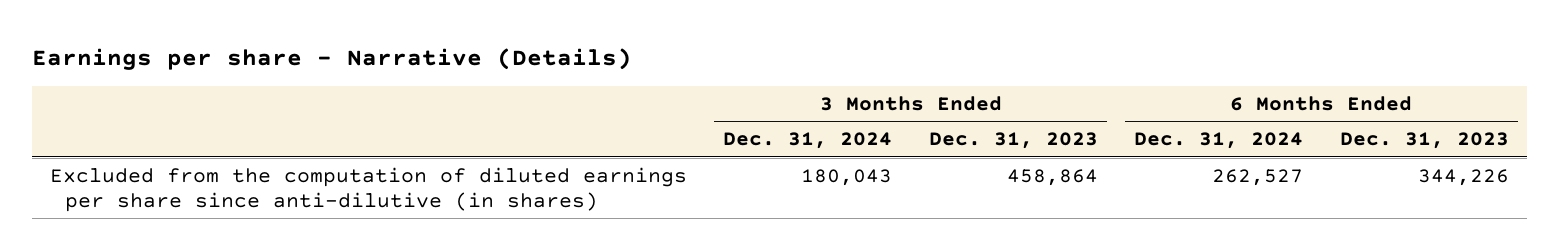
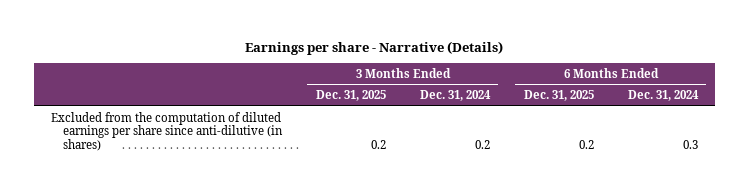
- | 3 Months Ended Dec. 31, 2024 | 3 Months Ended Dec. 31, 2023 | 6 Months Ended Dec. 31, 2024 | 6 Months Ended Dec. 31, 2023
+ | 3 Months Ended Dec. 31, 2025 | 3 Months Ended Dec. 31, 2024 | 6 Months Ended Dec. 31, 2025 | 6 Months Ended Dec. 31, 2024
- Excluded from the computation of diluted earnings per share since anti-dilutive (in shares) | 180,043 | 458,864 | 262,527 | 344,226
+ Excluded from the computation of diluted earnings per share since anti-dilutive (in shares) | 0.2 | 0.2 | 0.2 | 0.3

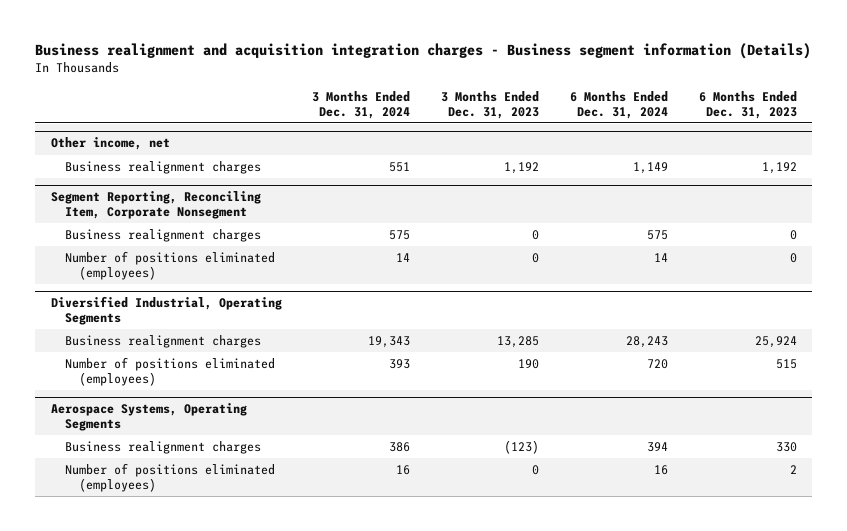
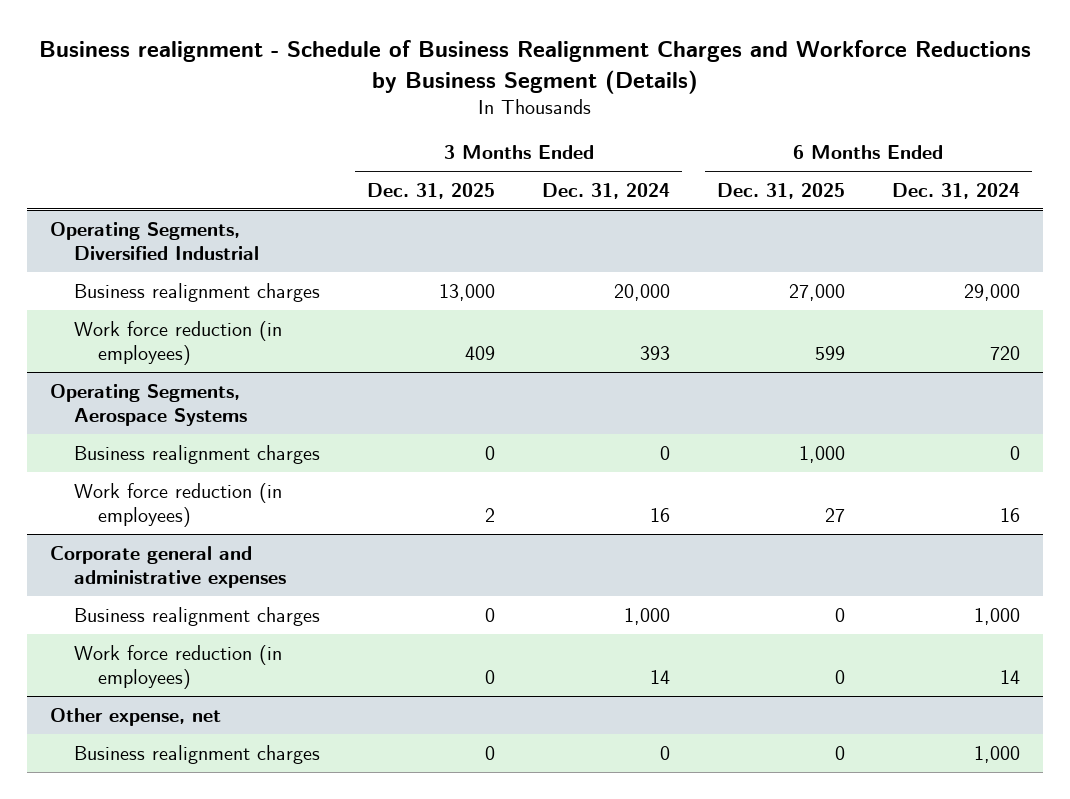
- Business realignment and acquisition integration charges - Business segment information (Details)
+ Business realignment - Schedule of Business Realignment Charges and Workforce Reductions by Business Segment (Details)
- | 3 Months Ended Dec. 31, 2024 | 3 Months Ended Dec. 31, 2023 | 6 Months Ended Dec. 31, 2024 | 6 Months Ended Dec. 31, 2023
+ | 3 Months Ended Dec. 31, 2025 | 3 Months Ended Dec. 31, 2024 | 6 Months Ended Dec. 31, 2025 | 6 Months Ended Dec. 31, 2024
- Other income, net
- Business realignment charges | 551 | 1,192 | 1,149 | 1,192
- Segment Reporting, Reconciling Item, Corporate Nonsegment
- Business realignment charges | 575 | 0 | 575 | 0
- Number of positions eliminated (employees) | 14 | 0 | 14 | 0
- Diversified Industrial, Operating Segments
- Business realignment charges | 19,343 | 13,285 | 28,243 | 25,924
- Number of positions eliminated (employees) | 393 | 190 | 720 | 515
- Aerospace Systems, Operating Segments
- Business realignment charges | 386 | (123) | 394 | 330
- Number of positions eliminated (employees) | 16 | 0 | 16 | 2
+ Operating Segments, Diversified Industrial
+ Business realignment charges | 13,000 | 20,000 | 27,000 | 29,000
+ Work force reduction (in employees) | 409 | 393 | 599 | 720
+ Operating Segments, Aerospace Systems
+ Business realignment charges | 0 | 0 | 1,000 | 0
+ Work force reduction (in employees) | 2 | 16 | 27 | 16
+ Corporate general and administrative expenses
+ Business realignment charges | 0 | 1,000 | 0 | 1,000
+ Work force reduction (in employees) | 0 | 14 | 0 | 14
+ Other expense, net
+ Business realignment charges | 0 | 0 | 0 | 1,000

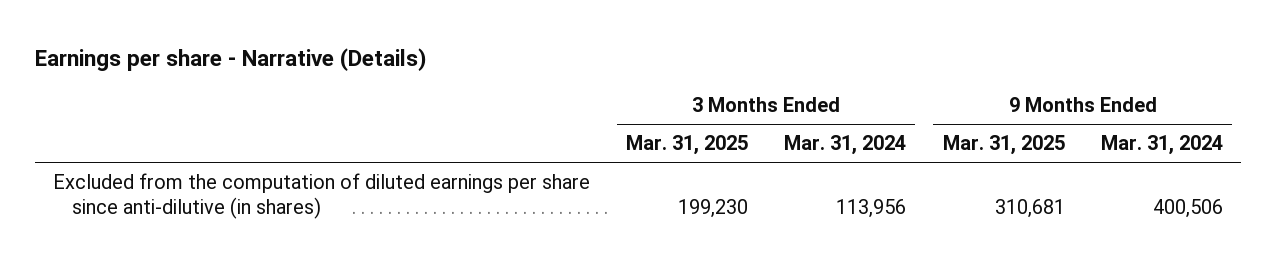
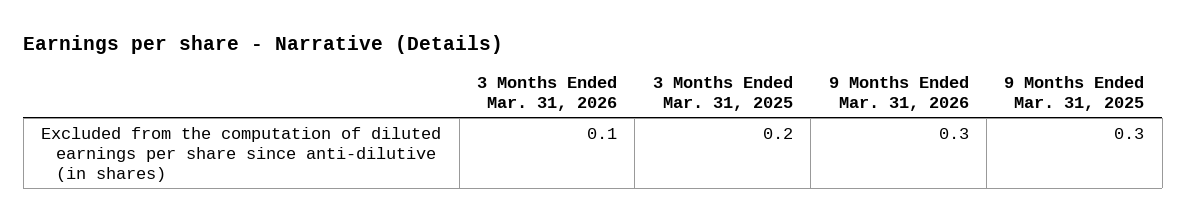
- | 3 Months Ended Mar. 31, 2025 | 3 Months Ended Mar. 31, 2024 | 9 Months Ended Mar. 31, 2025 | 9 Months Ended Mar. 31, 2024
+ | 3 Months Ended Mar. 31, 2026 | 3 Months Ended Mar. 31, 2025 | 9 Months Ended Mar. 31, 2026 | 9 Months Ended Mar. 31, 2025
- Excluded from the computation of diluted earnings per share since anti-dilutive (in shares) | 199,230 | 113,956 | 310,681 | 400,506
+ Excluded from the computation of diluted earnings per share since anti-dilutive (in shares) | 0.1 | 0.2 | 0.3 | 0.3

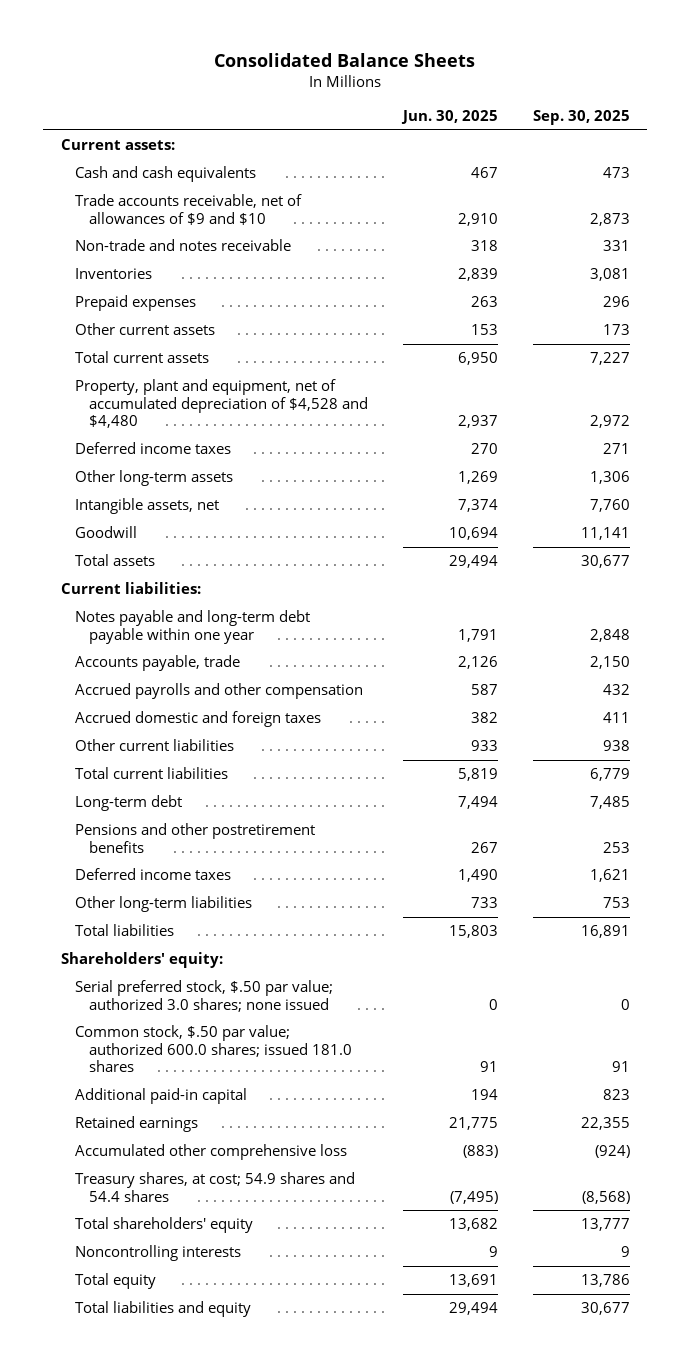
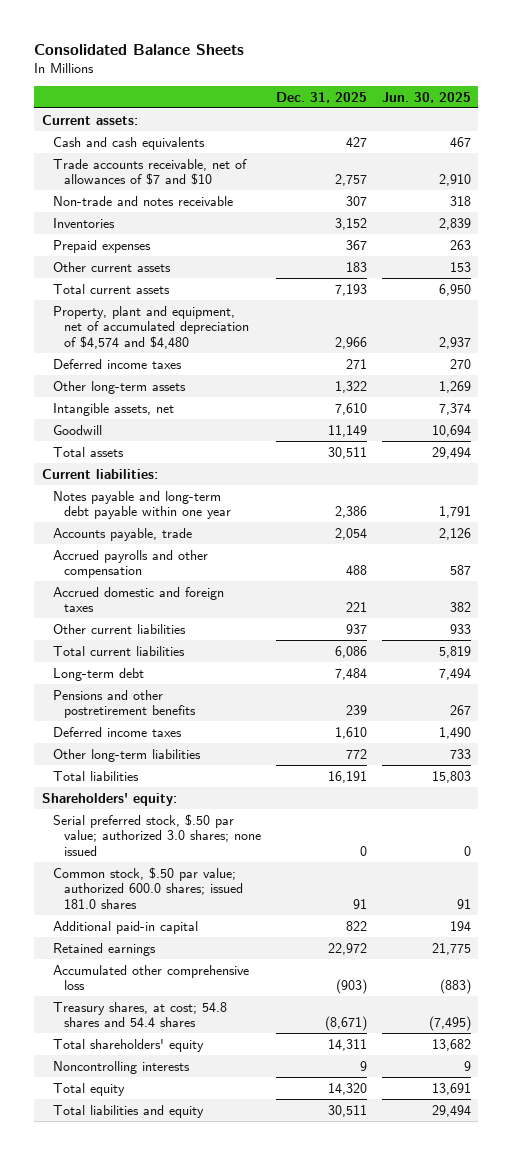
- | Jun. 30, 2025 | Sep. 30, 2025
+ | Dec. 31, 2025 | Jun. 30, 2025
- Trade accounts receivable, net of allowances of $9 and $10 | 2,910 | 2,873
+ Trade accounts receivable, net of allowances of $7 and $10 | 2,757 | 2,910
- Property, plant and equipment, net of accumulated depreciation of $4,528 and $4,480 | 2,937 | 2,972
+ Property, plant and equipment, net of accumulated depreciation of $4,574 and $4,480 | 2,966 | 2,937
- Treasury shares, at cost; 54.9 shares and 54.4 shares | (7,495) | (8,568)
+ Treasury shares, at cost; 54.8 shares and 54.4 shares | (8,671) | (7,495)

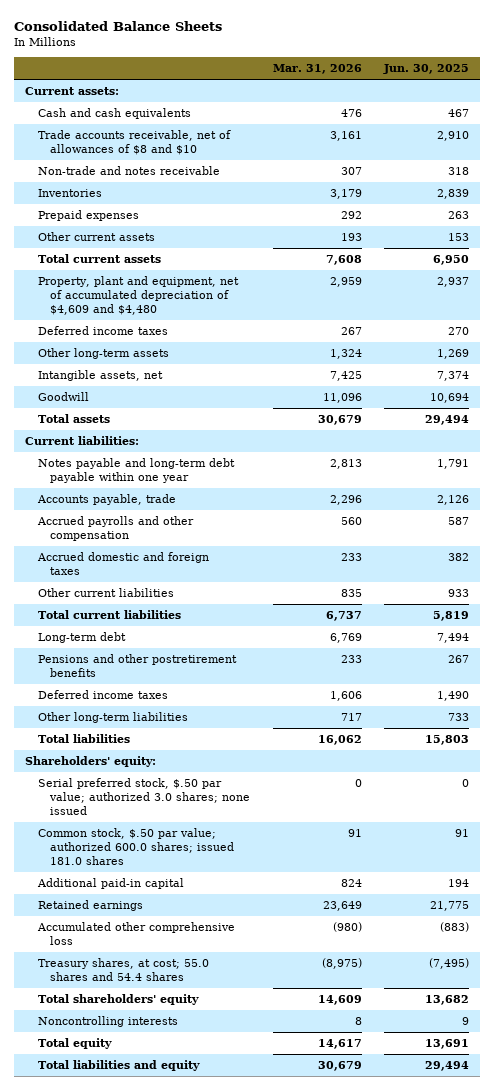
- | Dec. 31, 2025 | Jun. 30, 2025
+ | Mar. 31, 2026 | Jun. 30, 2025
- Trade accounts receivable, net of allowances of $7 and $10 | 2,757 | 2,910
+ Trade accounts receivable, net of allowances of $8 and $10 | 3,161 | 2,910
- Property, plant and equipment, net of accumulated depreciation of $4,574 and $4,480 | 2,966 | 2,937
+ Property, plant and equipment, net of accumulated depreciation of $4,609 and $4,480 | 2,959 | 2,937
- Treasury shares, at cost; 54.8 shares and 54.4 shares | (8,671) | (7,495)
+ Treasury shares, at cost; 55.0 shares and 54.4 shares | (8,975) | (7,495)

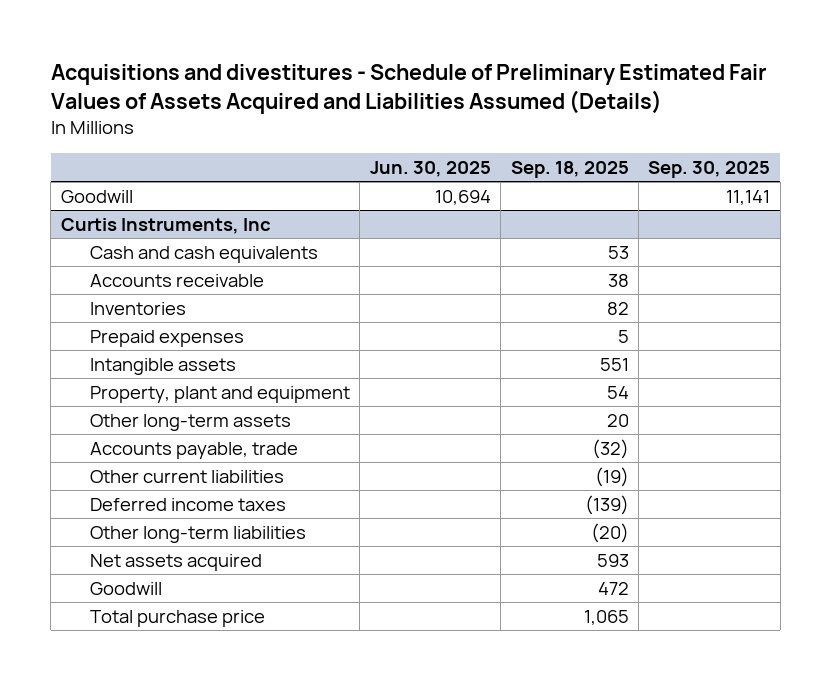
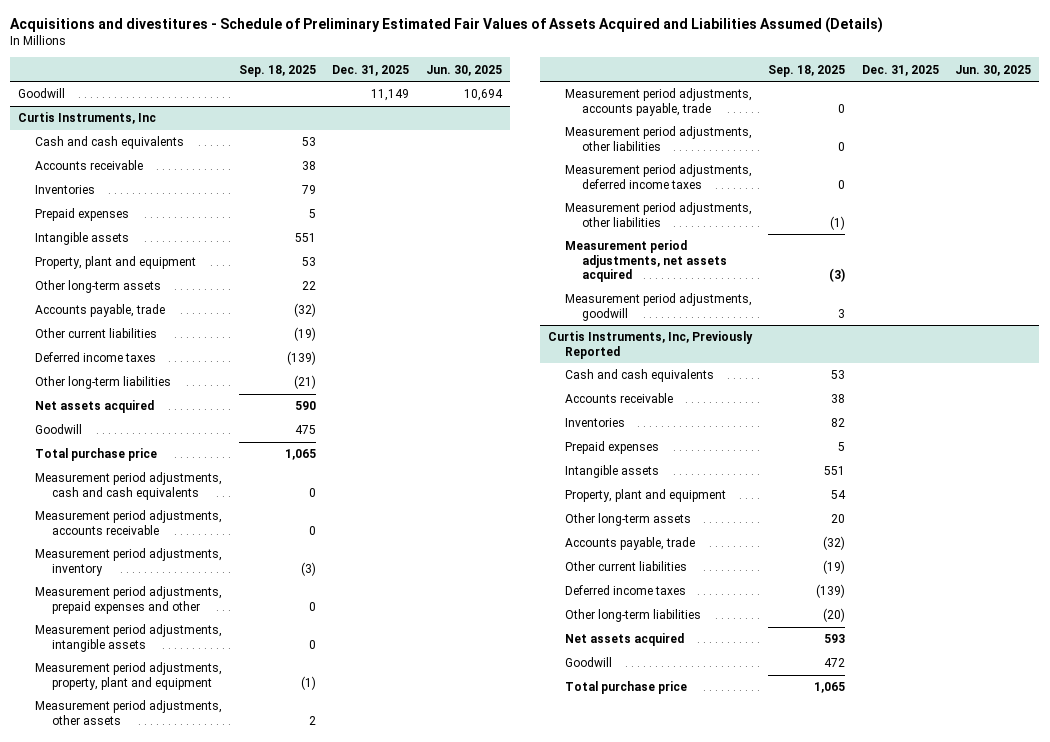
- | Jun. 30, 2025 | Sep. 18, 2025 | Sep. 30, 2025
+ | Sep. 18, 2025 | Dec. 31, 2025 | Jun. 30, 2025
@ Curtis Instruments, Inc
+ Inventories | 79 | |
+ Prepaid expenses | 5 | |
+ Intangible assets | 551 | |
+ Property, plant and equipment | 53 | |
+ Other long-term assets | 22 | |
+ Accounts payable, trade | (32) | |
+ Other current liabilities | (19) | |
+ Deferred income taxes | (139) | |
+ Other long-term liabilities | (21) | |
+ Net assets acquired | 590 | |
+ Goodwill | 475 | |
+ Total purchase price | 1,065 | |
+ Measurement period adjustments, cash and cash equivalents | 0 | |
+ Measurement period adjustments, accounts receivable | 0 | |
+ Measurement period adjustments, inventory | (3) | |
+ Measurement period adjustments, prepaid expenses and other | 0 | |
+ Measurement period adjustments, intangible assets | 0 | |
+ Measurement period adjustments, property, plant and equipment | (1) | |
+ Measurement period adjustments, other assets | 2 | |
+ Measurement period adjustments, accounts payable, trade | 0 | |
+ Measurement period adjustments, other liabilities | 0 | |
+ Measurement period adjustments, deferred income taxes | 0 | |
+ Measurement period adjustments, other liabilities | (1) | |
+ Measurement period adjustments, net assets acquired | (3) | |
+ Measurement period adjustments, goodwill | 3 | |
+ Curtis Instruments, Inc, Previously Reported
+ Cash and cash equivalents | 53 | |
+ Accounts receivable | 38 | |

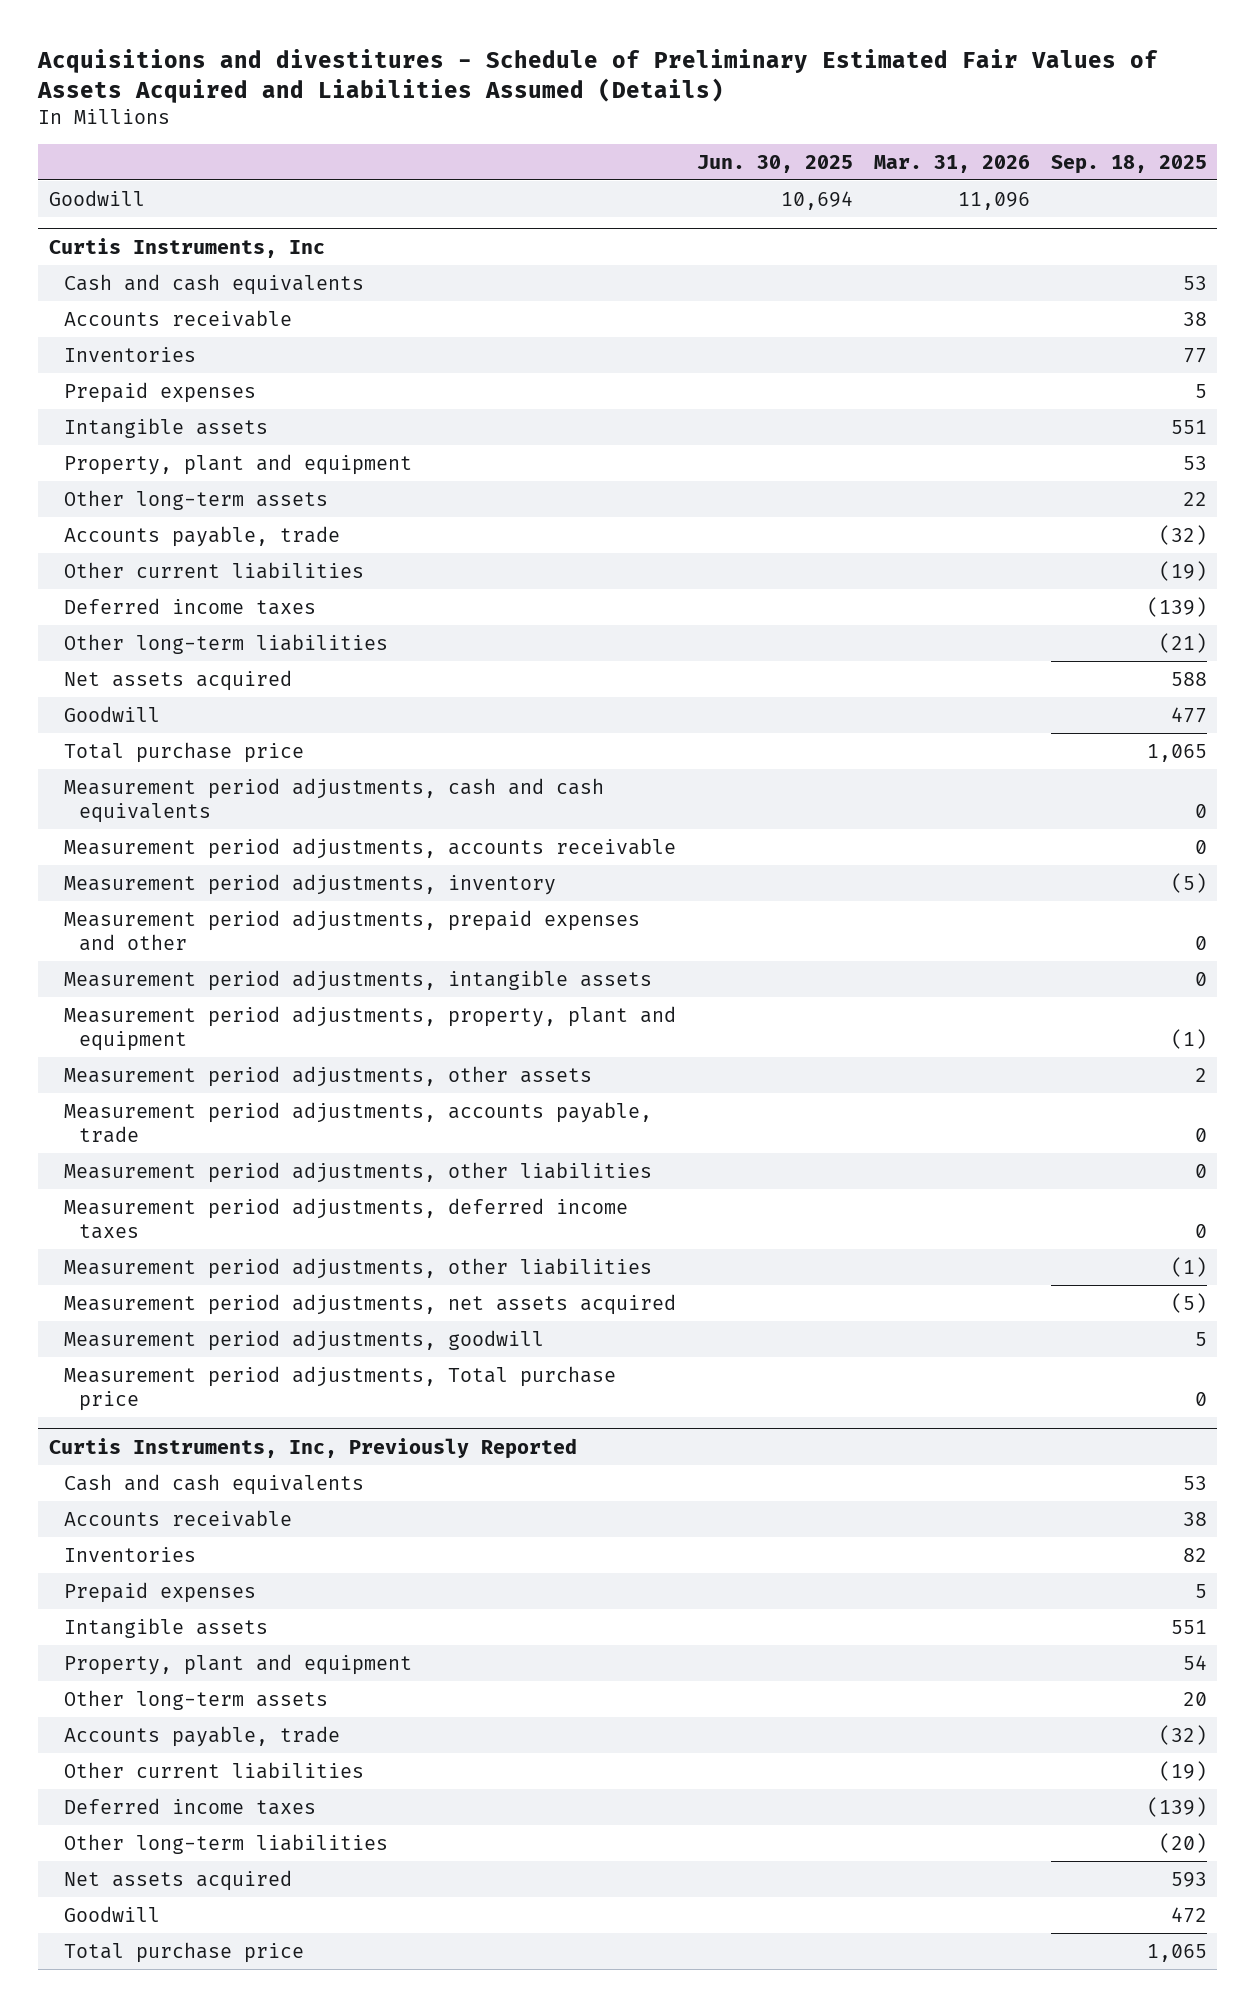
- | Sep. 18, 2025 | Dec. 31, 2025 | Jun. 30, 2025
+ | Jun. 30, 2025 | Mar. 31, 2026 | Sep. 18, 2025
@ Curtis Instruments, Inc
- Inventories | 79 | |
+ Inventories | | | 77
- Net assets acquired | 590 | |
- Goodwill | 475 | |
+ Net assets acquired | | | 588
+ Goodwill | | | 477
- Measurement period adjustments, inventory | (3) | |
+ Measurement period adjustments, inventory | | | (5)
- Measurement period adjustments, net assets acquired | (3) | |
- Measurement period adjustments, goodwill | 3 | |
+ Measurement period adjustments, net assets acquired | | | (5)
+ Measurement period adjustments, goodwill | | | 5
+ Measurement period adjustments, Total purchase price | | | 0

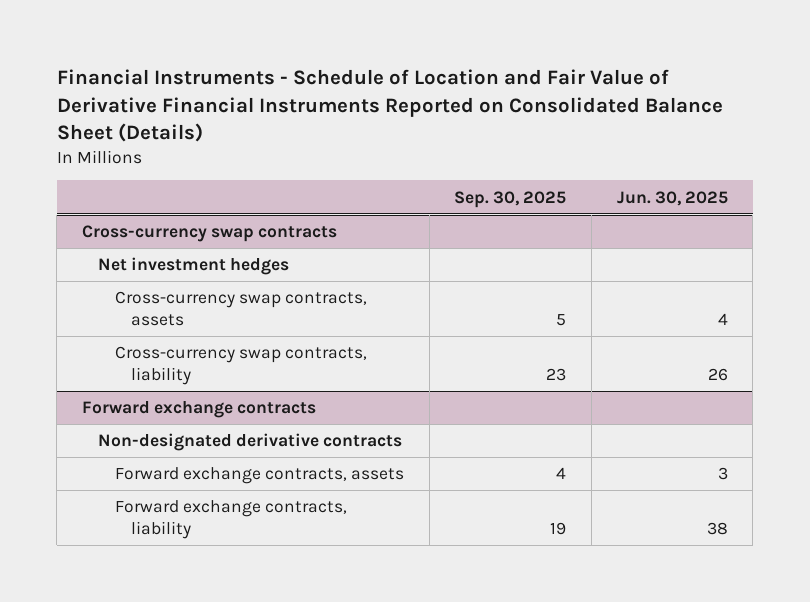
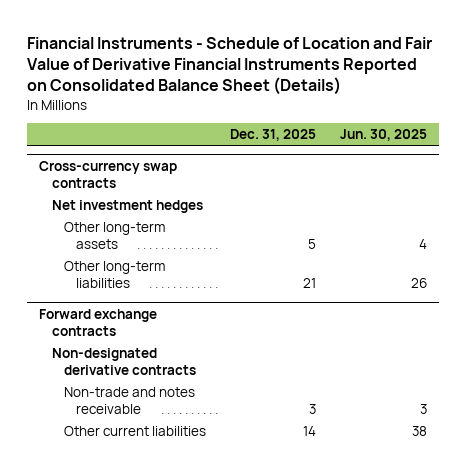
- | Sep. 30, 2025 | Jun. 30, 2025
+ | Dec. 31, 2025 | Jun. 30, 2025
@ Cross-currency swap contracts
- Cross-currency swap contracts, assets | 5 | 4
- Cross-currency swap contracts, liability | 23 | 26
+ Other long-term assets | 5 | 4
+ Other long-term liabilities | 21 | 26
@ Forward exchange contracts
- Forward exchange contracts, assets | 4 | 3
- Forward exchange contracts, liability | 19 | 38
+ Non-trade and notes receivable | 3 | 3
+ Other current liabilities | 14 | 38

